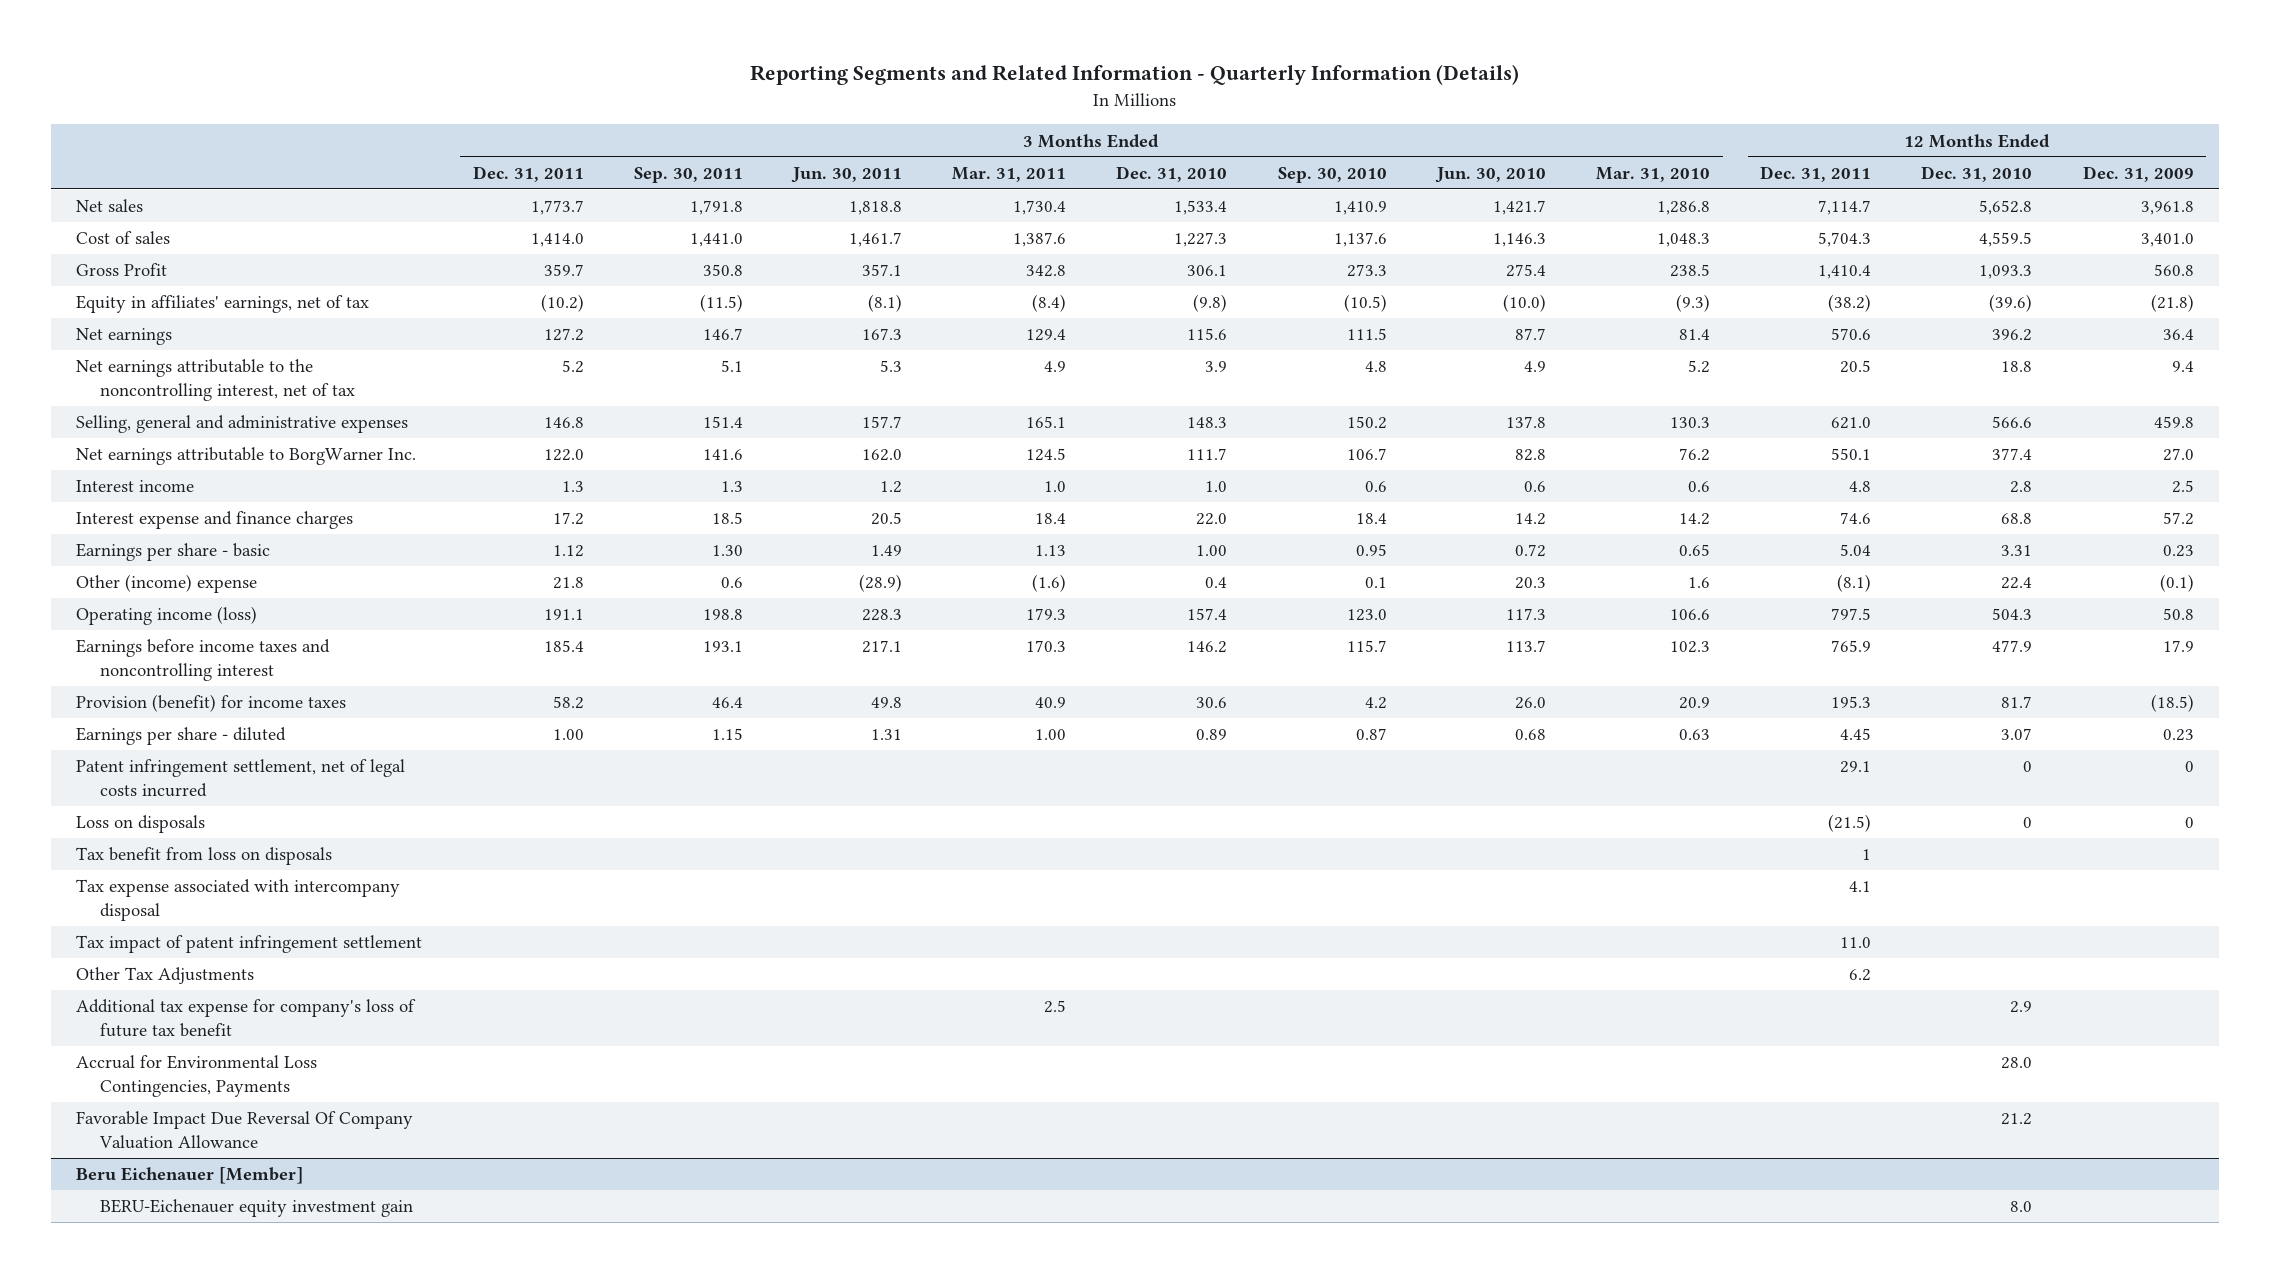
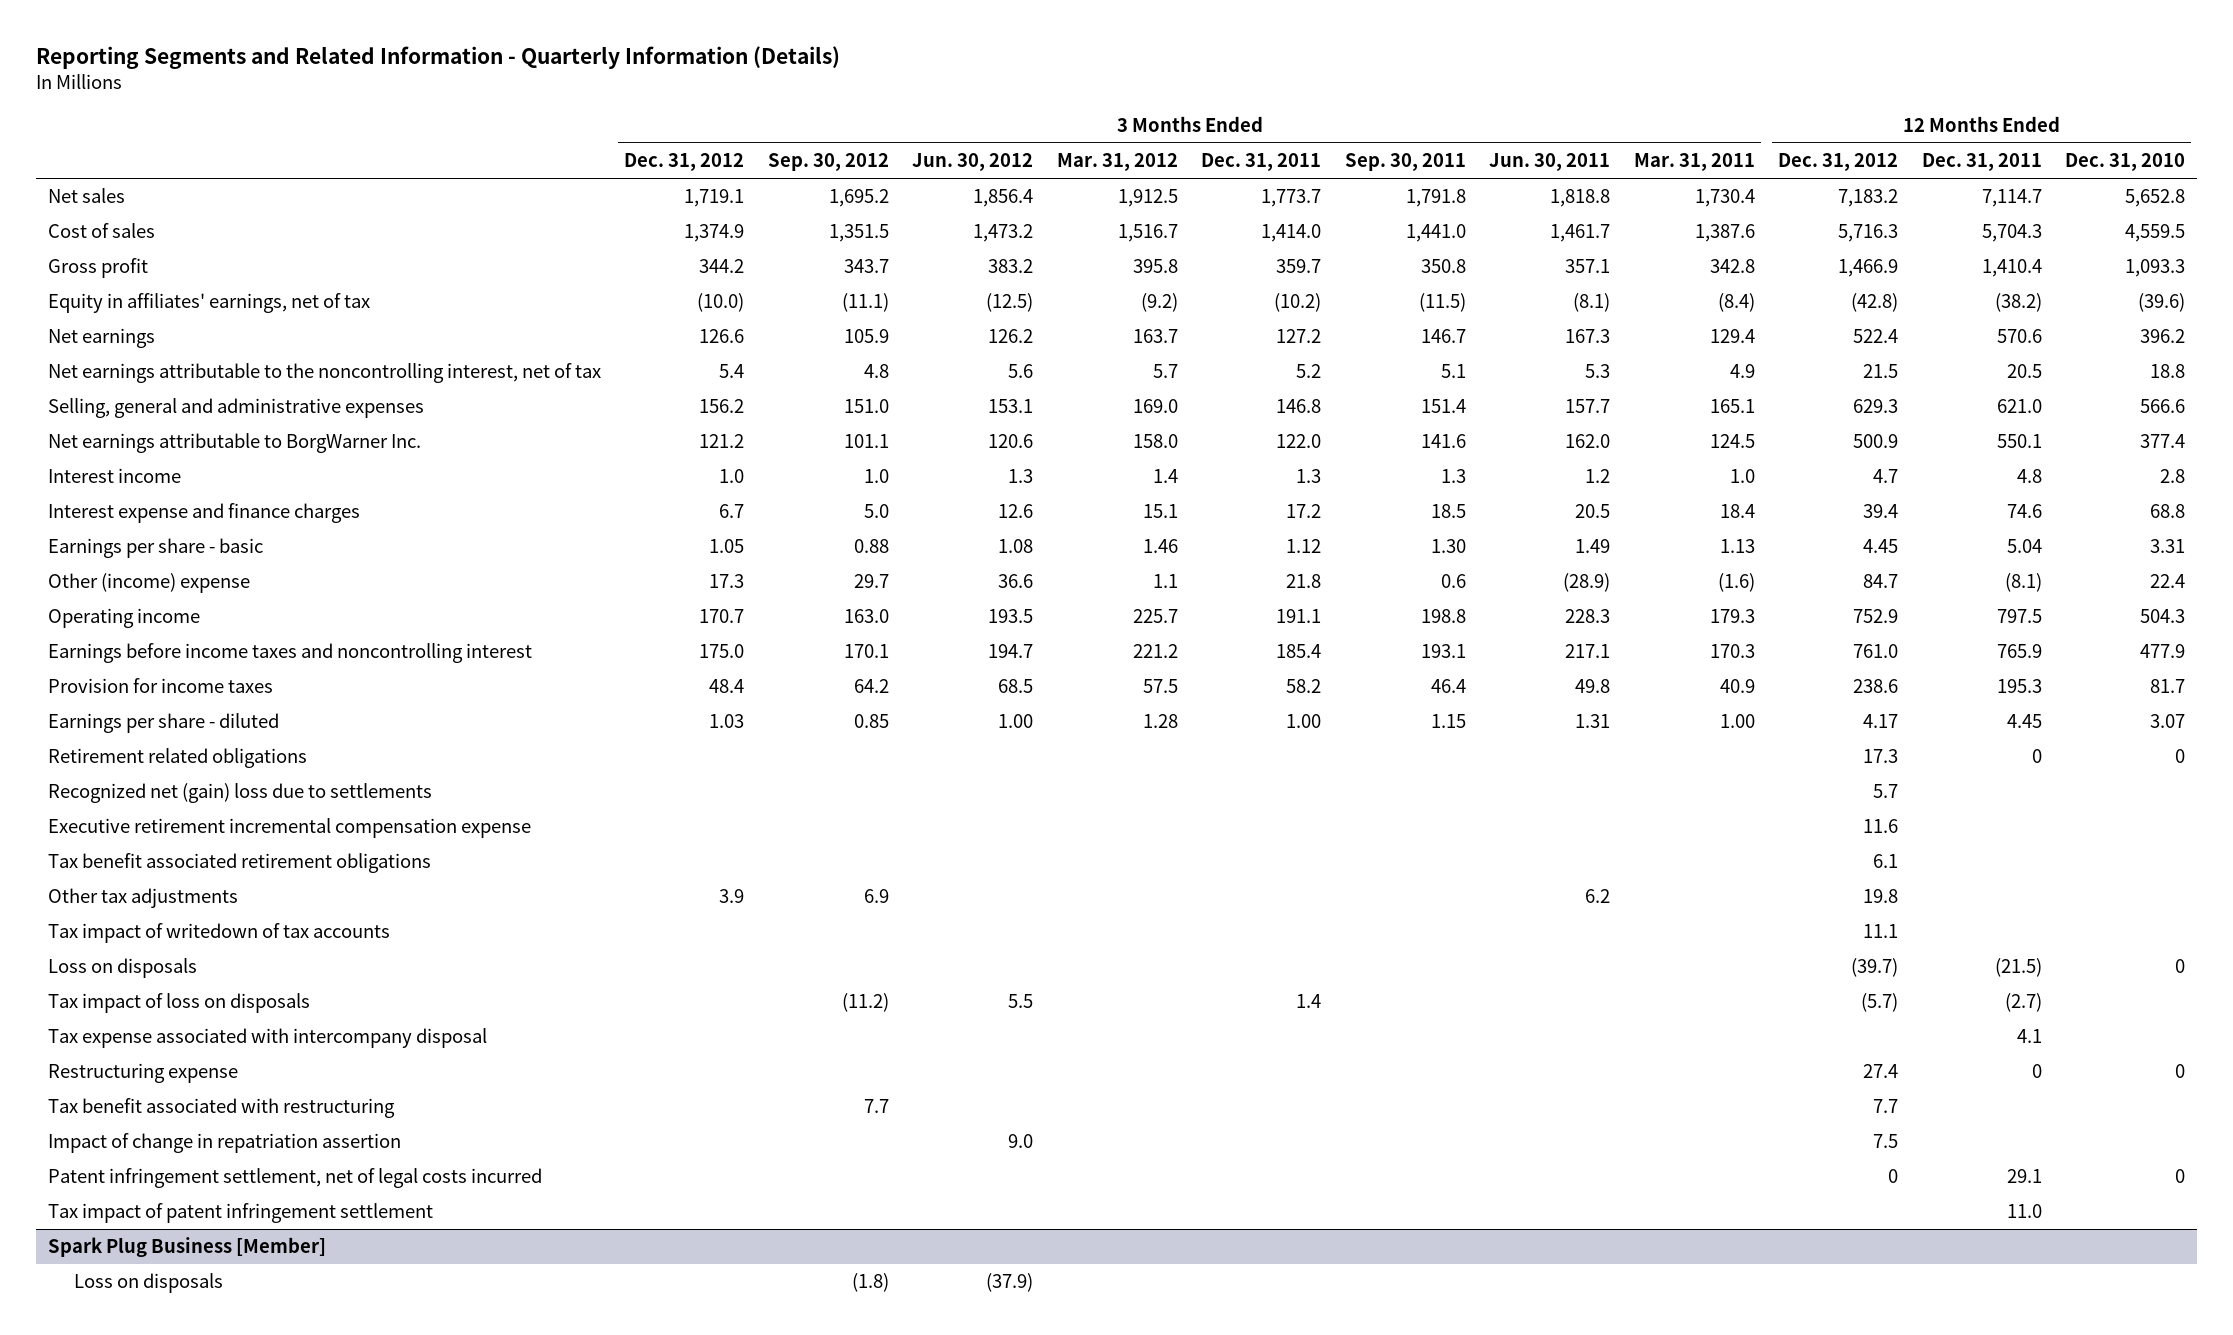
- | 3 Months Ended Dec. 31, 2011 | 3 Months Ended Sep. 30, 2011 | 3 Months Ended Jun. 30, 2011 | 3 Months Ended Mar. 31, 2011 | 3 Months Ended Dec. 31, 2010 | 3 Months Ended Sep. 30, 2010 | 3 Months Ended Jun. 30, 2010 | 3 Months Ended Mar. 31, 2010 | 12 Months Ended Dec. 31, 2011 | 12 Months Ended Dec. 31, 2010 | 12 Months Ended Dec. 31, 2009
+ | 3 Months Ended Dec. 31, 2012 | 3 Months Ended Sep. 30, 2012 | 3 Months Ended Jun. 30, 2012 | 3 Months Ended Mar. 31, 2012 | 3 Months Ended Dec. 31, 2011 | 3 Months Ended Sep. 30, 2011 | 3 Months Ended Jun. 30, 2011 | 3 Months Ended Mar. 31, 2011 | 12 Months Ended Dec. 31, 2012 | 12 Months Ended Dec. 31, 2011 | 12 Months Ended Dec. 31, 2010
- Gross Profit | 359.7 | 350.8 | 357.1 | 342.8 | 306.1 | 273.3 | 275.4 | 238.5 | 1,410.4 | 1,093.3 | 560.8
+ Gross profit | 344.2 | 343.7 | 383.2 | 395.8 | 359.7 | 350.8 | 357.1 | 342.8 | 1,466.9 | 1,410.4 | 1,093.3
- Operating income (loss) | 191.1 | 198.8 | 228.3 | 179.3 | 157.4 | 123.0 | 117.3 | 106.6 | 797.5 | 504.3 | 50.8
+ Operating income | 170.7 | 163.0 | 193.5 | 225.7 | 191.1 | 198.8 | 228.3 | 179.3 | 752.9 | 797.5 | 504.3
- Provision (benefit) for income taxes | 58.2 | 46.4 | 49.8 | 40.9 | 30.6 | 4.2 | 26.0 | 20.9 | 195.3 | 81.7 | (18.5)
+ Provision for income taxes | 48.4 | 64.2 | 68.5 | 57.5 | 58.2 | 46.4 | 49.8 | 40.9 | 238.6 | 195.3 | 81.7
+ Retirement related obligations | | | | | | | | | 17.3 | 0 | 0
+ Recognized net (gain) loss due to settlements | | | | | | | | | 5.7 | |
+ Executive retirement incremental compensation expense | | | | | | | | | 11.6 | |
+ Tax benefit associated retirement obligations | | | | | | | | | 6.1 | |
+ Other tax adjustments | 3.9 | 6.9 | | | | | 6.2 | | 19.8 | |
+ Tax impact of writedown of tax accounts | | | | | | | | | 11.1 | |
- Tax benefit from loss on disposals | | | | | | | | | 1 | |
+ Tax impact of loss on disposals | | (11.2) | 5.5 | | 1.4 | | | | (5.7) | (2.7) |
+ Restructuring expense | | | | | | | | | 27.4 | 0 | 0
+ Tax benefit associated with restructuring | | 7.7 | | | | | | | 7.7 | |
+ Impact of change in repatriation assertion | | | 9.0 | | | | | | 7.5 | |
moved down: Patent infringement settlement, net of legal costs incurred | | | | | | | | | 0 | 29.1 | 0
- Other Tax Adjustments | | | | | | | | | 6.2 | |
- Additional tax expense for company's loss of future tax benefit | | | | 2.5 | | | | | | 2.9 |
- Accrual for Environmental Loss Contingencies, Payments | | | | | | | | | | 28.0 |
- Favorable Impact Due Reversal Of Company Valuation Allowance | | | | | | | | | | 21.2 |
- Beru Eichenauer [Member]
- BERU-Eichenauer equity investment gain | | | | | | | | | | 8.0 |
+ Spark Plug Business [Member]
+ Loss on disposals | | (1.8) | (37.9) | | | | | | | |

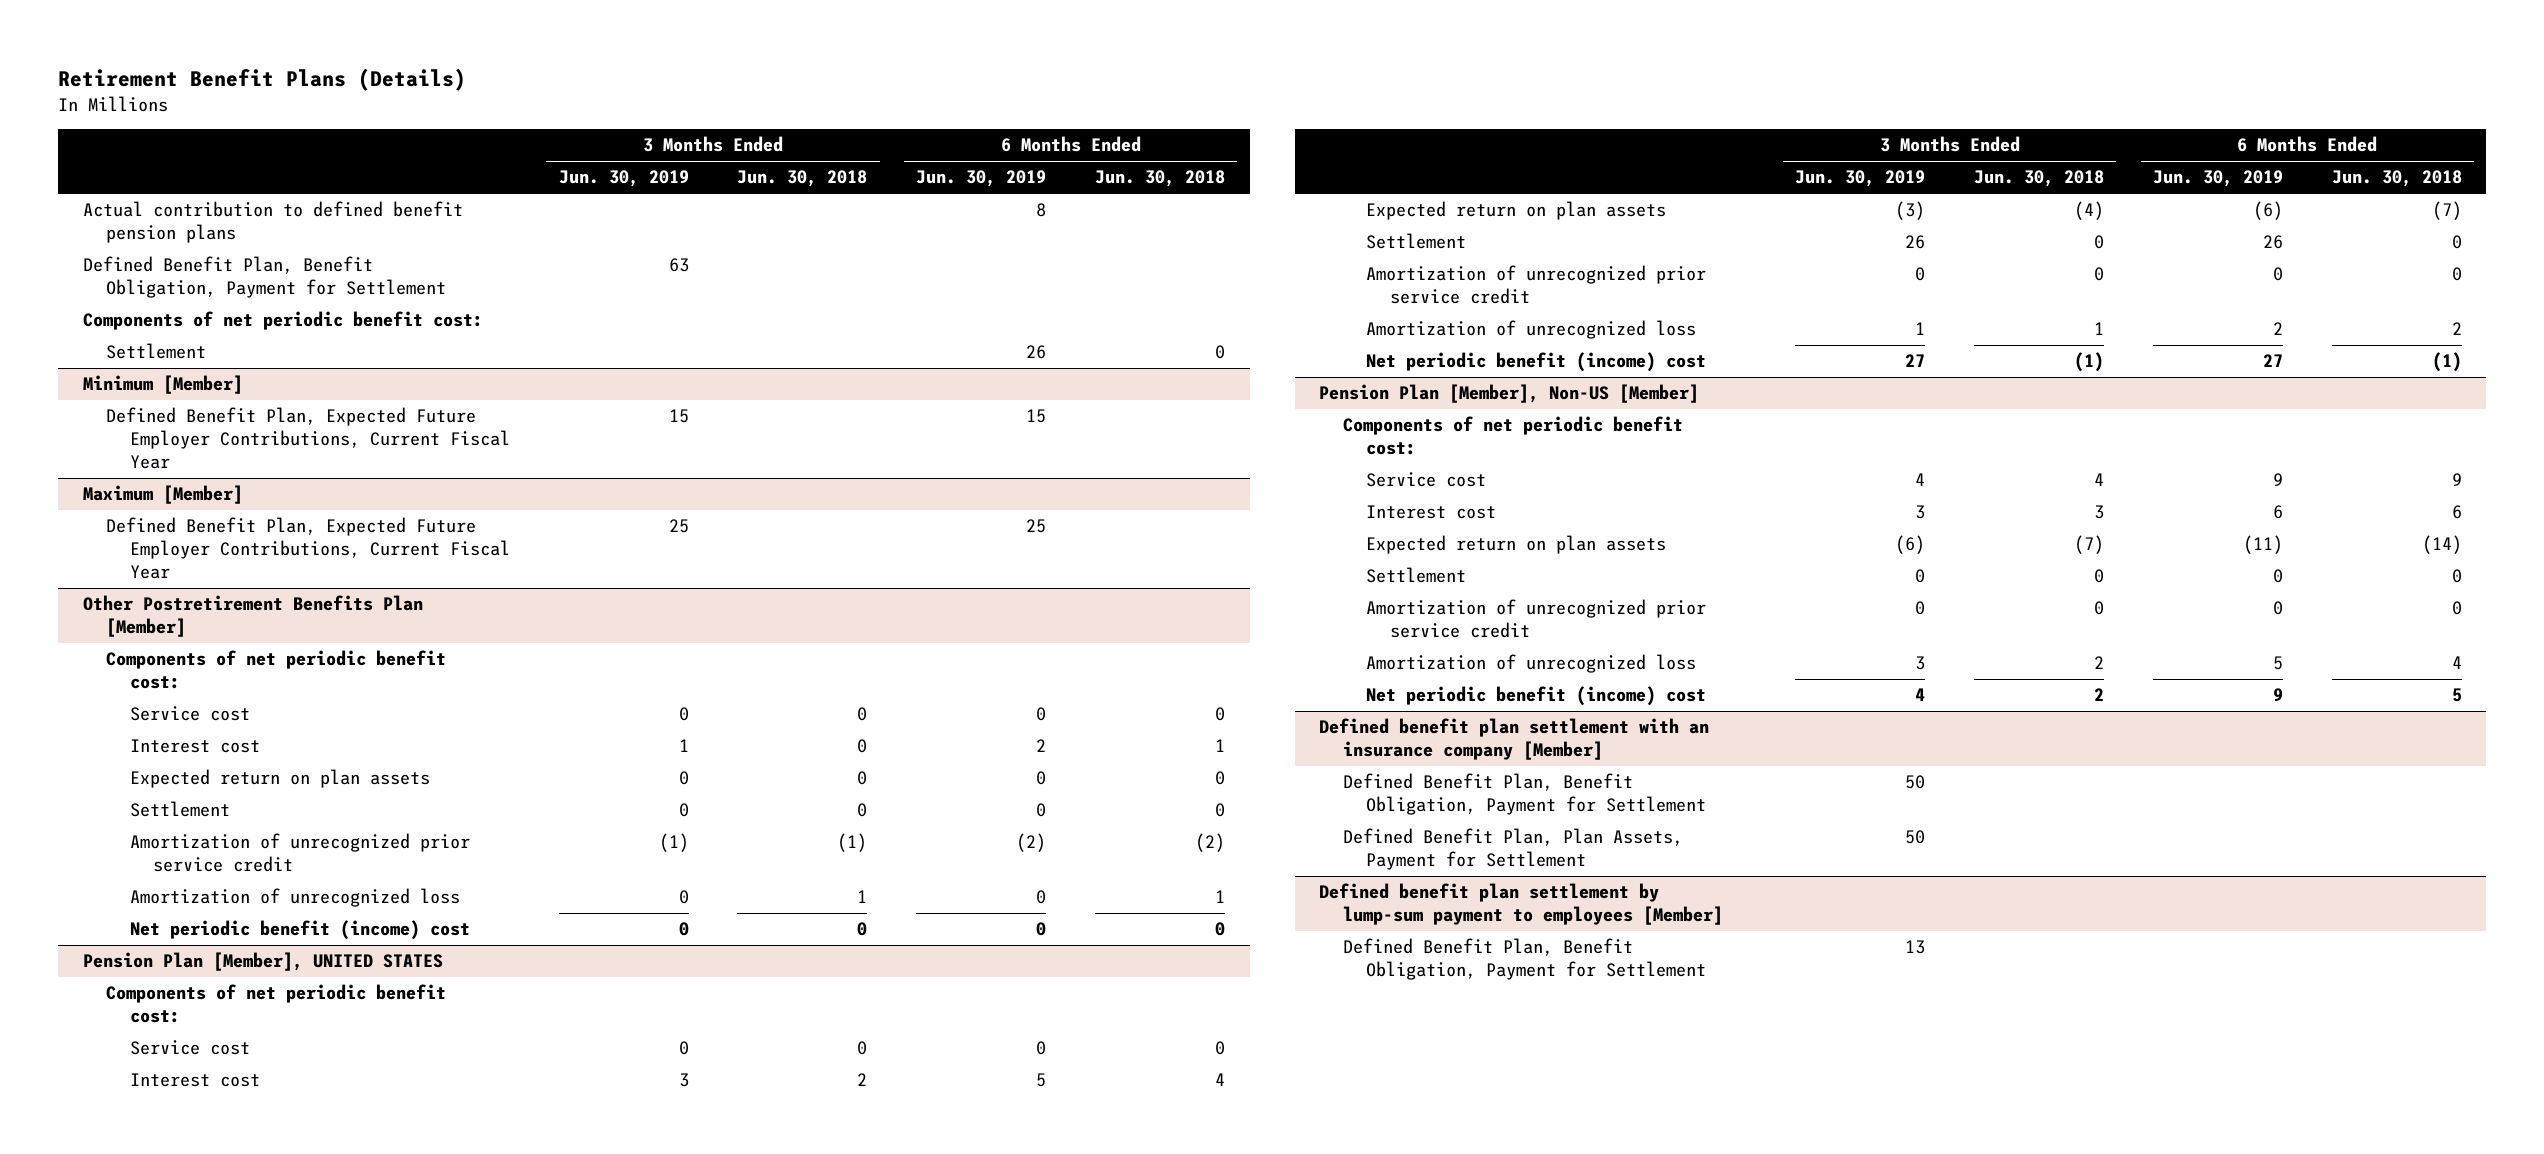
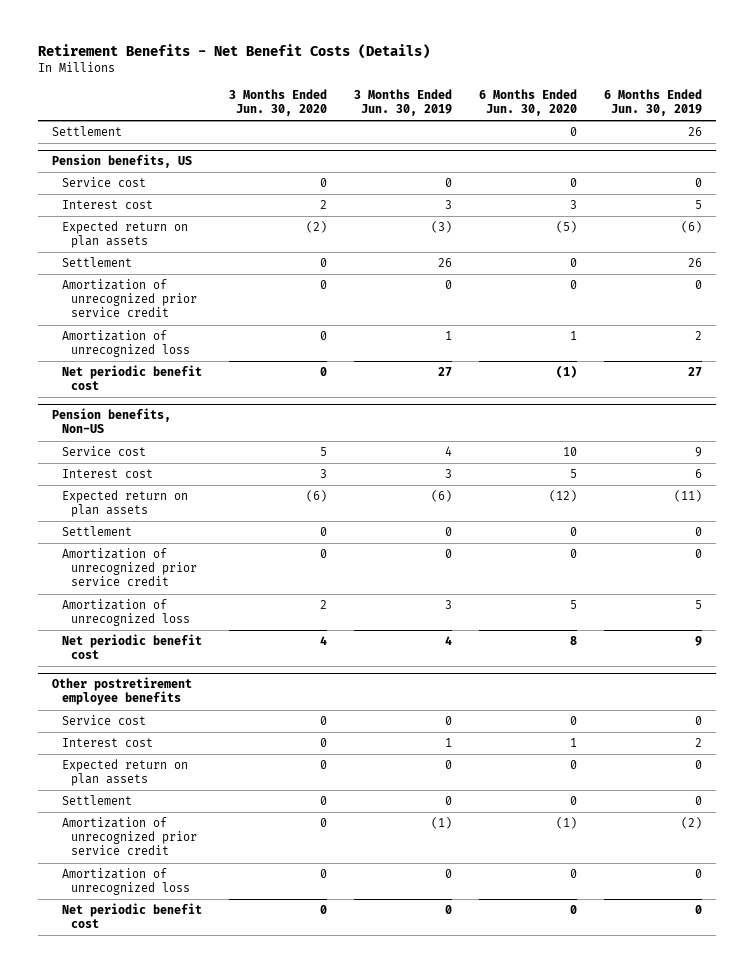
- Retirement Benefit Plans (Details)
+ Retirement Benefits - Net Benefit Costs (Details)
- | 3 Months Ended Jun. 30, 2019 | 3 Months Ended Jun. 30, 2018 | 6 Months Ended Jun. 30, 2019 | 6 Months Ended Jun. 30, 2018
+ | 3 Months Ended Jun. 30, 2020 | 3 Months Ended Jun. 30, 2019 | 6 Months Ended Jun. 30, 2020 | 6 Months Ended Jun. 30, 2019
- Actual contribution to defined benefit pension plans | | | 8 |
- Defined Benefit Plan, Benefit Obligation, Payment for Settlement | 63 | | |
- Components of net periodic benefit cost:
- Minimum [Member]
- Defined Benefit Plan, Expected Future Employer Contributions, Current Fiscal Year | 15 | | 15 |
- Maximum [Member]
- Defined Benefit Plan, Expected Future Employer Contributions, Current Fiscal Year | 25 | | 25 |
- Other Postretirement Benefits Plan [Member]
- Components of net periodic benefit cost:
- Service cost | 0 | 0 | 0 | 0
- Interest cost | 1 | 0 | 2 | 1
- Expected return on plan assets | 0 | 0 | 0 | 0
- Settlement | 0 | 0 | 0 | 0
- Amortization of unrecognized prior service credit | (1) | (1) | (2) | (2)
- Amortization of unrecognized loss | 0 | 1 | 0 | 1
- Net periodic benefit (income) cost | 0 | 0 | 0 | 0
- Pension Plan [Member], UNITED STATES
- Components of net periodic benefit cost:
+ Pension benefits, US
- Net periodic benefit (income) cost | 27 | (1) | 27 | (1)
- Pension Plan [Member], Non-US [Member]
- Components of net periodic benefit cost:
+ Net periodic benefit cost | 0 | 27 | (1) | 27
+ Pension benefits, Non-US
- Net periodic benefit (income) cost | 4 | 2 | 9 | 5
- Defined benefit plan settlement with an insurance company [Member]
- Defined Benefit Plan, Benefit Obligation, Payment for Settlement | 50 | | |
- Defined Benefit Plan, Plan Assets, Payment for Settlement | 50 | | |
- Defined benefit plan settlement by lump-sum payment to employees [Member]
- Defined Benefit Plan, Benefit Obligation, Payment for Settlement | 13 | | |
+ Net periodic benefit cost | 4 | 4 | 8 | 9
+ Other postretirement employee benefits
+ Service cost | 0 | 0 | 0 | 0
+ Interest cost | 0 | 1 | 1 | 2
+ Expected return on plan assets | 0 | 0 | 0 | 0
+ Settlement | 0 | 0 | 0 | 0
+ Amortization of unrecognized prior service credit | 0 | (1) | (1) | (2)
+ Amortization of unrecognized loss | 0 | 0 | 0 | 0
+ Net periodic benefit cost | 0 | 0 | 0 | 0

